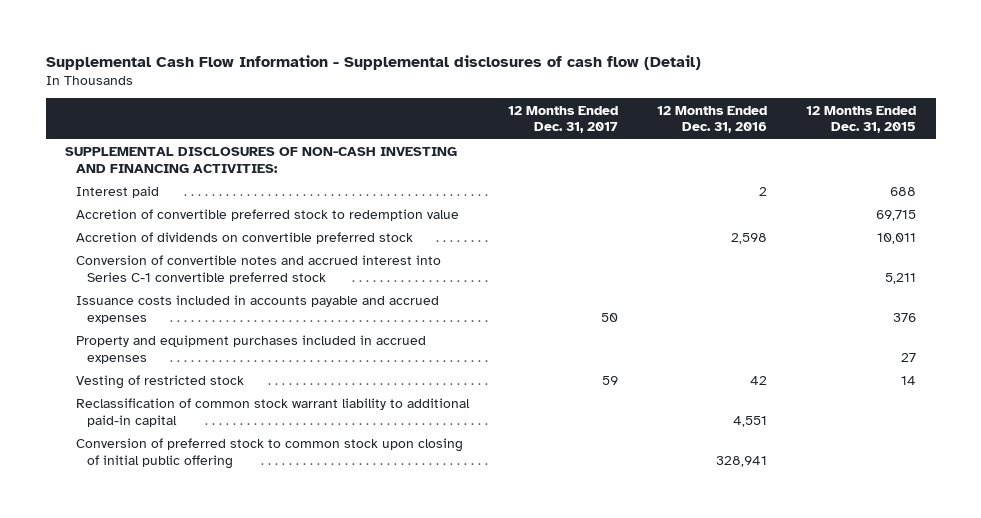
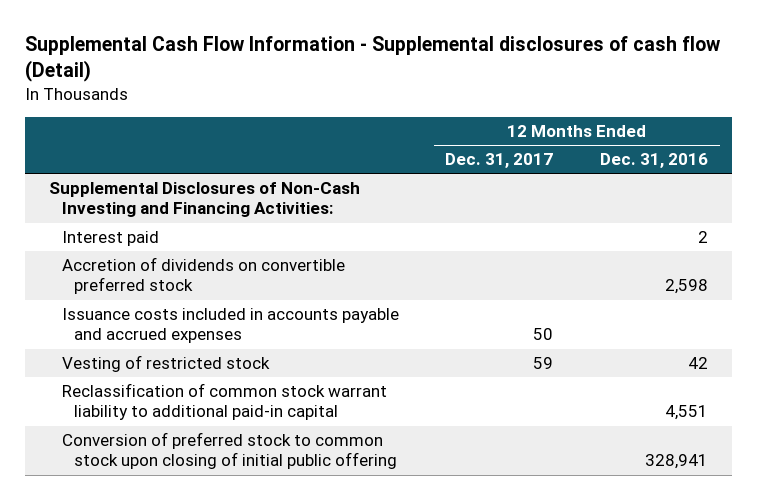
- | 12 Months Ended Dec. 31, 2017 | 12 Months Ended Dec. 31, 2016 | 12 Months Ended Dec. 31, 2015
+ | 12 Months Ended Dec. 31, 2017 | 12 Months Ended Dec. 31, 2016
- SUPPLEMENTAL DISCLOSURES OF NON-CASH INVESTING AND FINANCING ACTIVITIES:
+ Supplemental Disclosures of Non-Cash Investing and Financing Activities:
- Accretion of convertible preferred stock to redemption value | | | 69,715
- Conversion of convertible notes and accrued interest into Series C-1 convertible preferred stock | | | 5,211
- Property and equipment purchases included in accrued expenses | | | 27

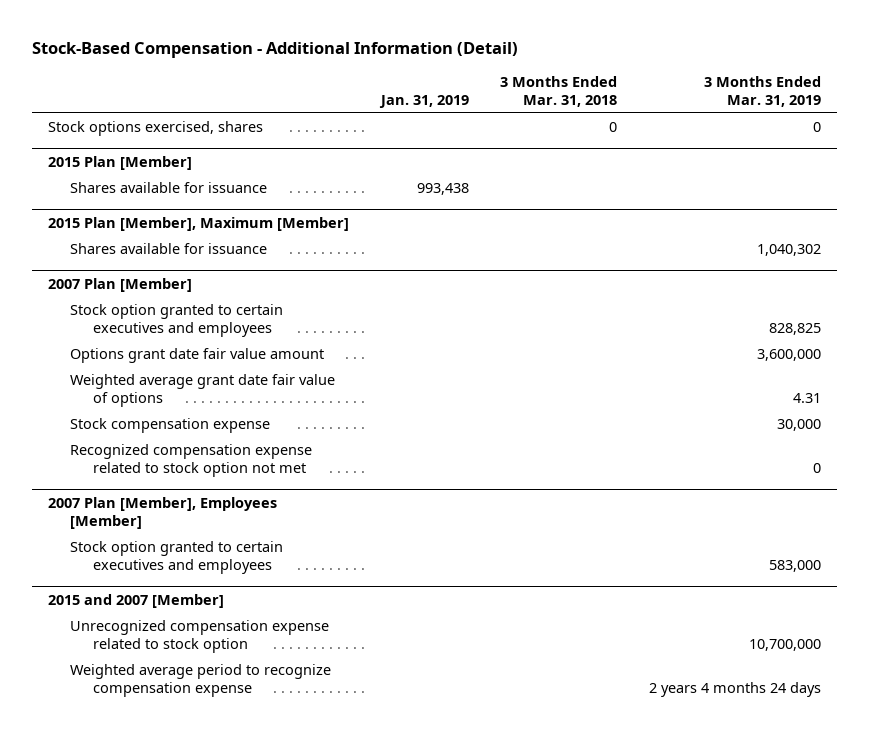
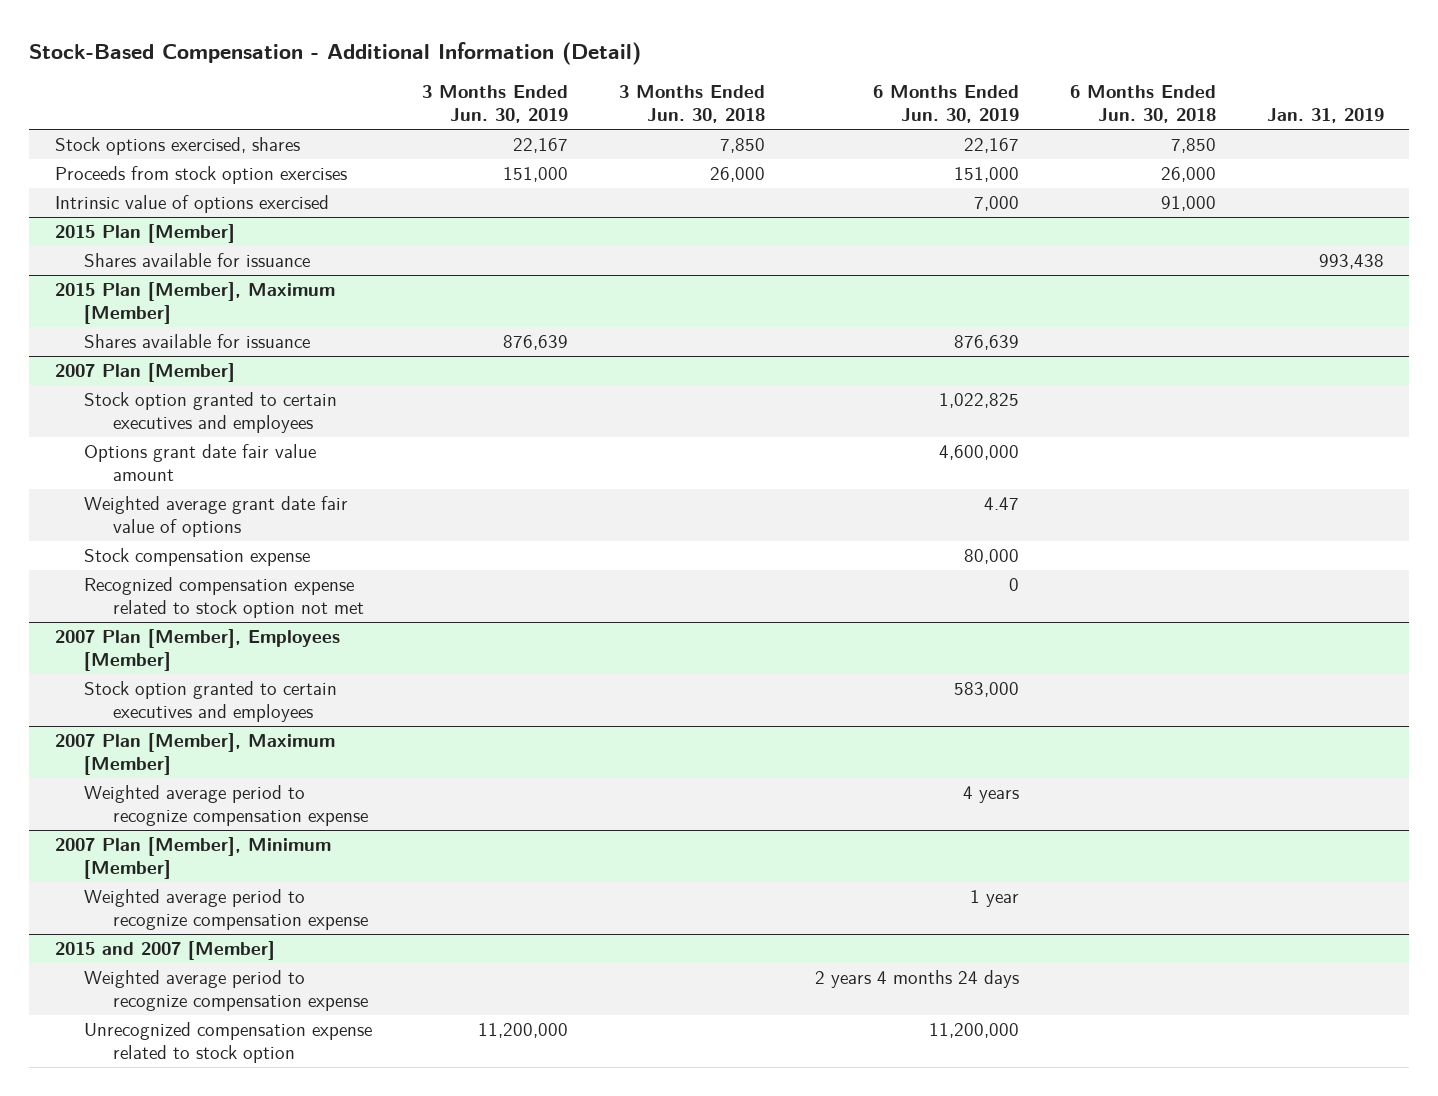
- | Jan. 31, 2019 | 3 Months Ended Mar. 31, 2018 | 3 Months Ended Mar. 31, 2019
+ | 3 Months Ended Jun. 30, 2019 | 3 Months Ended Jun. 30, 2018 | 6 Months Ended Jun. 30, 2019 | 6 Months Ended Jun. 30, 2018 | Jan. 31, 2019
+ Proceeds from stock option exercises | 151,000 | 26,000 | 151,000 | 26,000 |
+ Intrinsic value of options exercised | | | 7,000 | 91,000 |
+ 2007 Plan [Member], Maximum [Member]
+ Weighted average period to recognize compensation expense | | | 4 years | |
+ 2007 Plan [Member], Minimum [Member]
+ Weighted average period to recognize compensation expense | | | 1 year | |
@ 2015 and 2007 [Member]
moved down: Unrecognized compensation expense related to stock option | 11,200,000 | | 11,200,000 | |

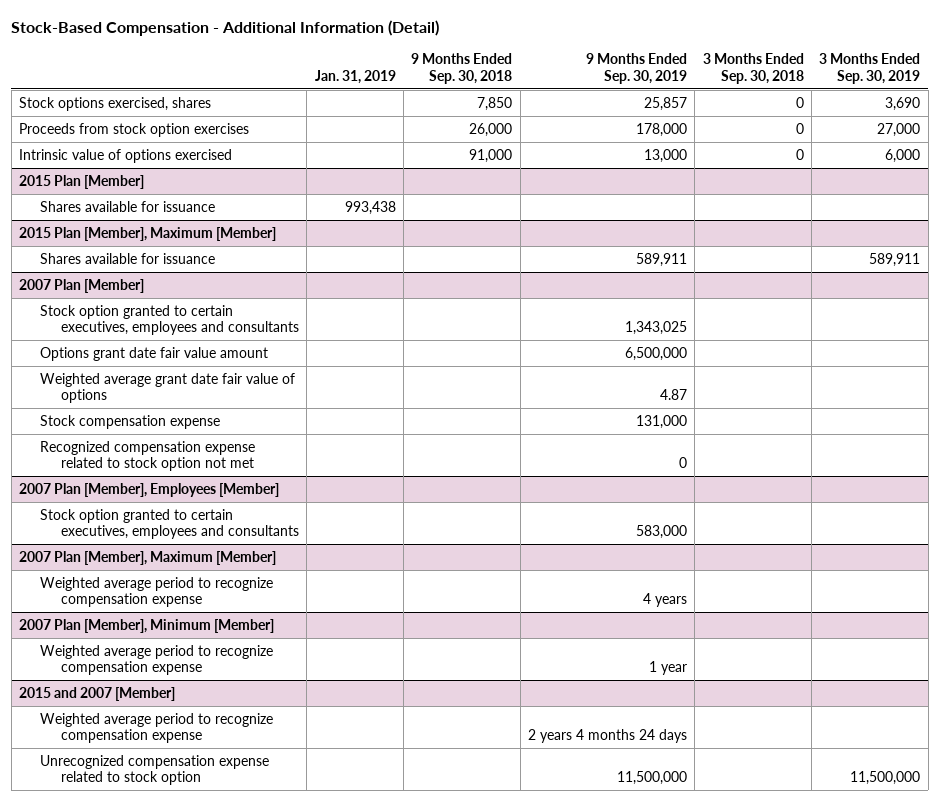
- | 3 Months Ended Jun. 30, 2019 | 3 Months Ended Jun. 30, 2018 | 6 Months Ended Jun. 30, 2019 | 6 Months Ended Jun. 30, 2018 | Jan. 31, 2019
+ | Jan. 31, 2019 | 9 Months Ended Sep. 30, 2018 | 9 Months Ended Sep. 30, 2019 | 3 Months Ended Sep. 30, 2018 | 3 Months Ended Sep. 30, 2019
@ 2007 Plan [Member]
- Stock option granted to certain executives and employees | | | 1,022,825 | |
+ Stock option granted to certain executives, employees and consultants | | | 1,343,025 | |
@ 2007 Plan [Member], Employees [Member]
- Stock option granted to certain executives and employees | | | 583,000 | |
+ Stock option granted to certain executives, employees and consultants | | | 583,000 | |

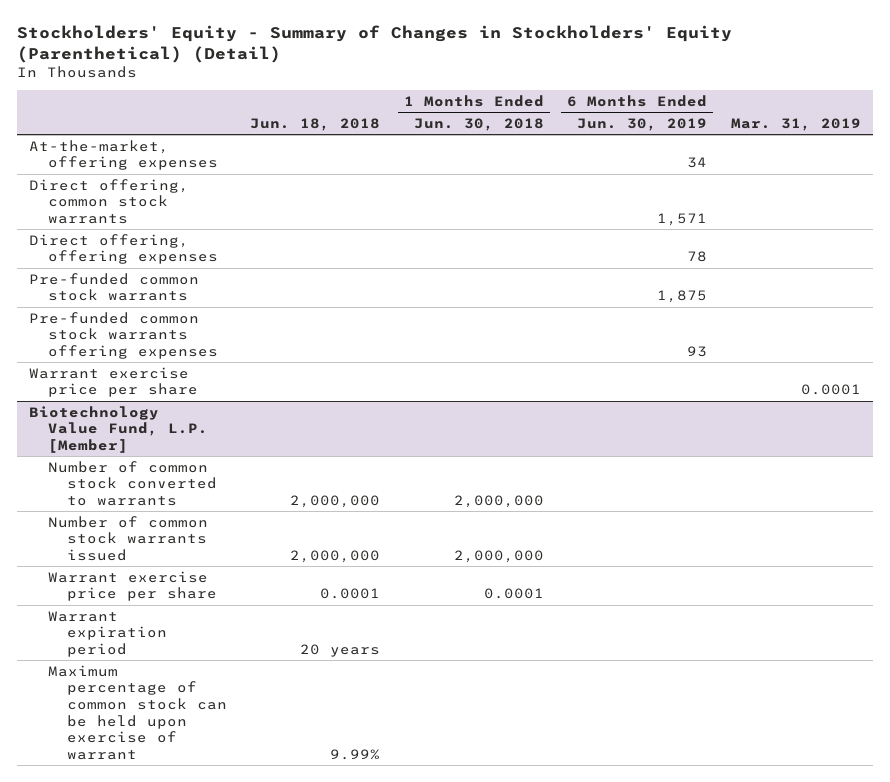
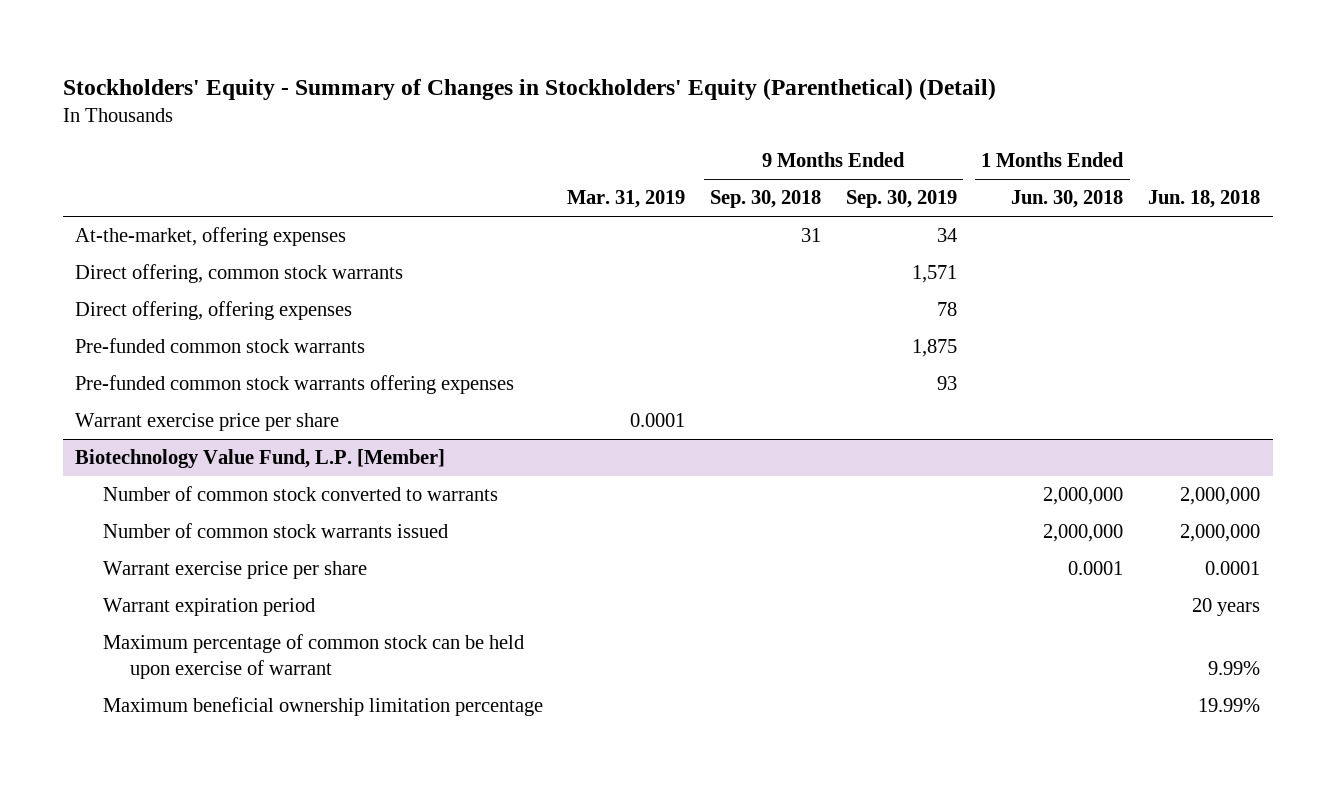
- | Jun. 18, 2018 | 1 Months Ended Jun. 30, 2018 | 6 Months Ended Jun. 30, 2019 | Mar. 31, 2019
+ | Mar. 31, 2019 | 9 Months Ended Sep. 30, 2018 | 9 Months Ended Sep. 30, 2019 | 1 Months Ended Jun. 30, 2018 | Jun. 18, 2018
@ Biotechnology Value Fund, L.P. [Member]
+ Maximum beneficial ownership limitation percentage | | | | | 19.99%

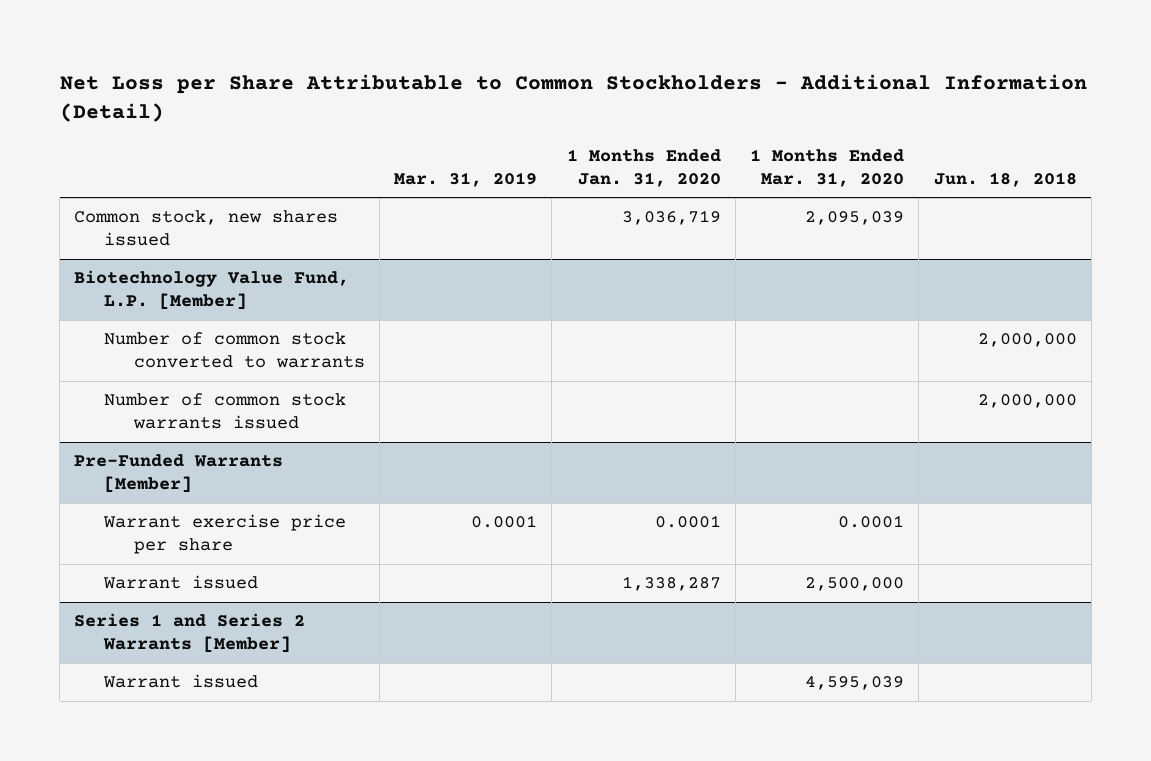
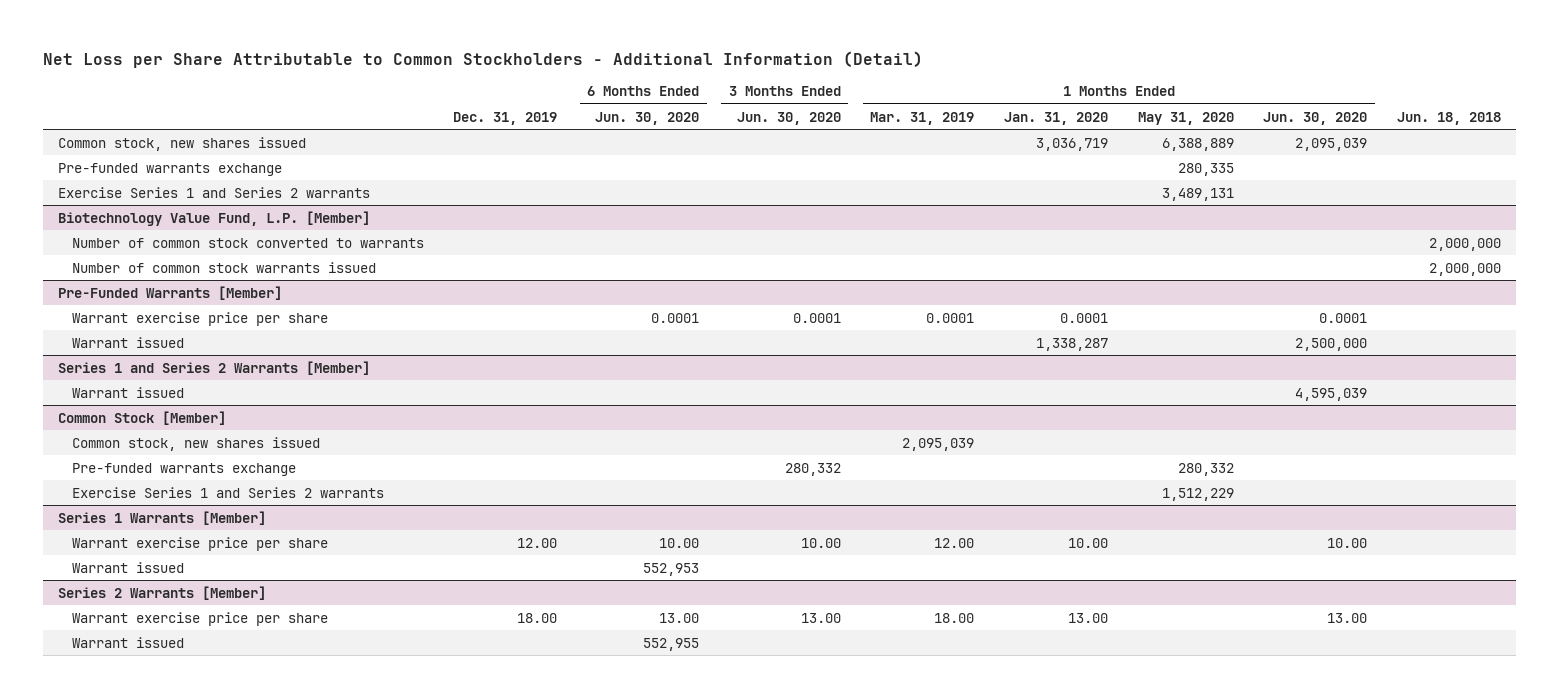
- | Mar. 31, 2019 | 1 Months Ended Jan. 31, 2020 | 1 Months Ended Mar. 31, 2020 | Jun. 18, 2018
+ | Dec. 31, 2019 | 6 Months Ended Jun. 30, 2020 | 3 Months Ended Jun. 30, 2020 | 1 Months Ended Mar. 31, 2019 | 1 Months Ended Jan. 31, 2020 | 1 Months Ended May 31, 2020 | 1 Months Ended Jun. 30, 2020 | Jun. 18, 2018
+ Pre-funded warrants exchange | | | | | | 280,335 | |
+ Exercise Series 1 and Series 2 warrants | | | | | | 3,489,131 | |
+ Common Stock [Member]
+ Common stock, new shares issued | | | | 2,095,039 | | | |
+ Pre-funded warrants exchange | | | 280,332 | | | 280,332 | |
+ Exercise Series 1 and Series 2 warrants | | | | | | 1,512,229 | |
+ Series 1 Warrants [Member]
+ Warrant exercise price per share | 12.00 | 10.00 | 10.00 | 12.00 | 10.00 | | 10.00 |
+ Warrant issued | | 552,953 | | | | | |
+ Series 2 Warrants [Member]
+ Warrant exercise price per share | 18.00 | 13.00 | 13.00 | 18.00 | 13.00 | | 13.00 |
+ Warrant issued | | 552,955 | | | | | |

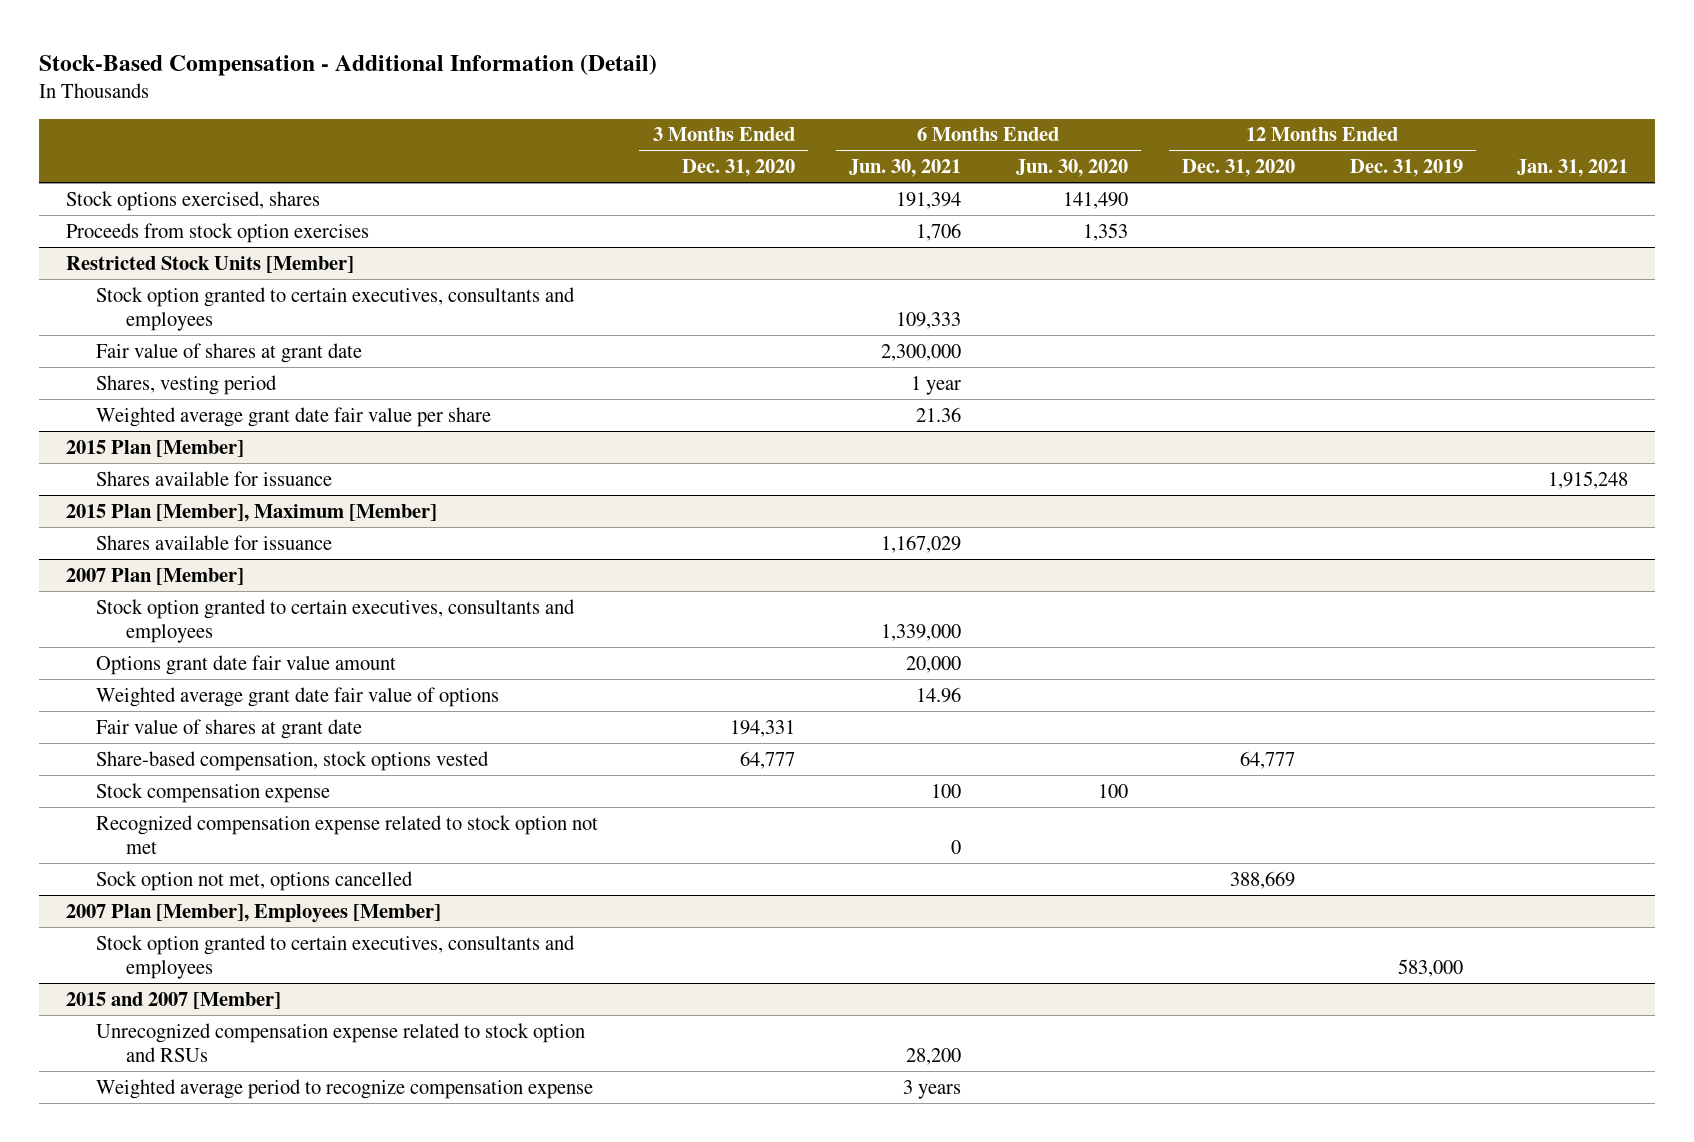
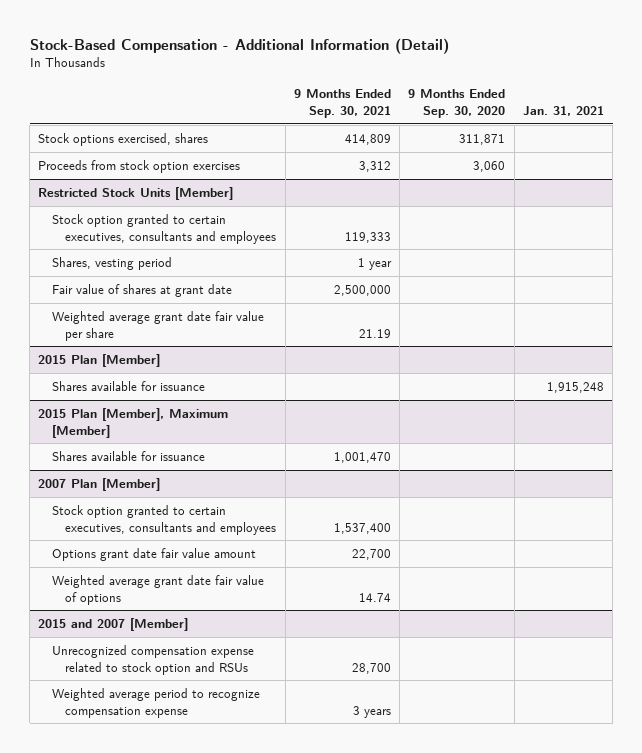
- | 3 Months Ended Dec. 31, 2020 | 6 Months Ended Jun. 30, 2021 | 6 Months Ended Jun. 30, 2020 | 12 Months Ended Dec. 31, 2020 | 12 Months Ended Dec. 31, 2019 | Jan. 31, 2021
+ | 9 Months Ended Sep. 30, 2021 | 9 Months Ended Sep. 30, 2020 | Jan. 31, 2021
@ Restricted Stock Units [Member]
moved down: Fair value of shares at grant date | 2,500,000 | |
@ 2007 Plan [Member]
- Fair value of shares at grant date | 194,331 | | | | |
- Share-based compensation, stock options vested | 64,777 | | | 64,777 | |
- Stock compensation expense | | 100 | 100 | | |
- Recognized compensation expense related to stock option not met | | 0 | | | |
- Sock option not met, options cancelled | | | | 388,669 | |
- 2007 Plan [Member], Employees [Member]
- Stock option granted to certain executives, consultants and employees | | | | | 583,000 |

